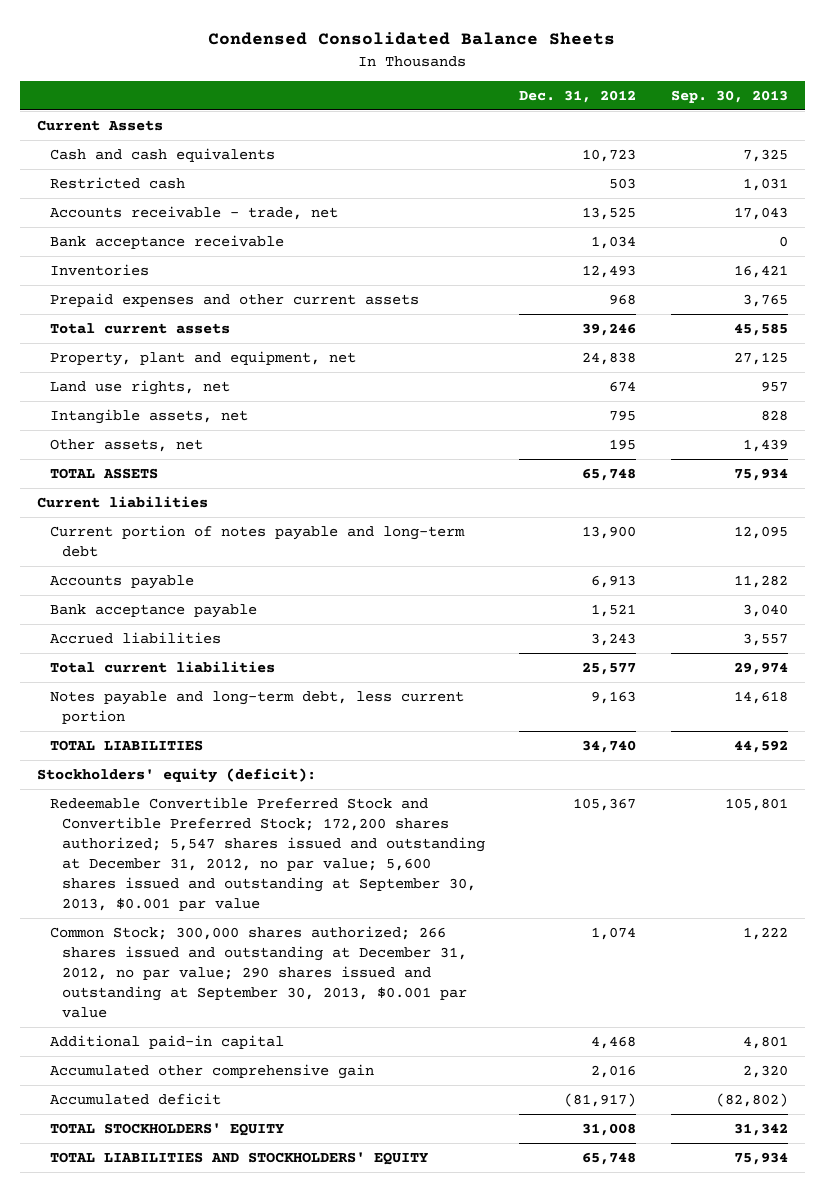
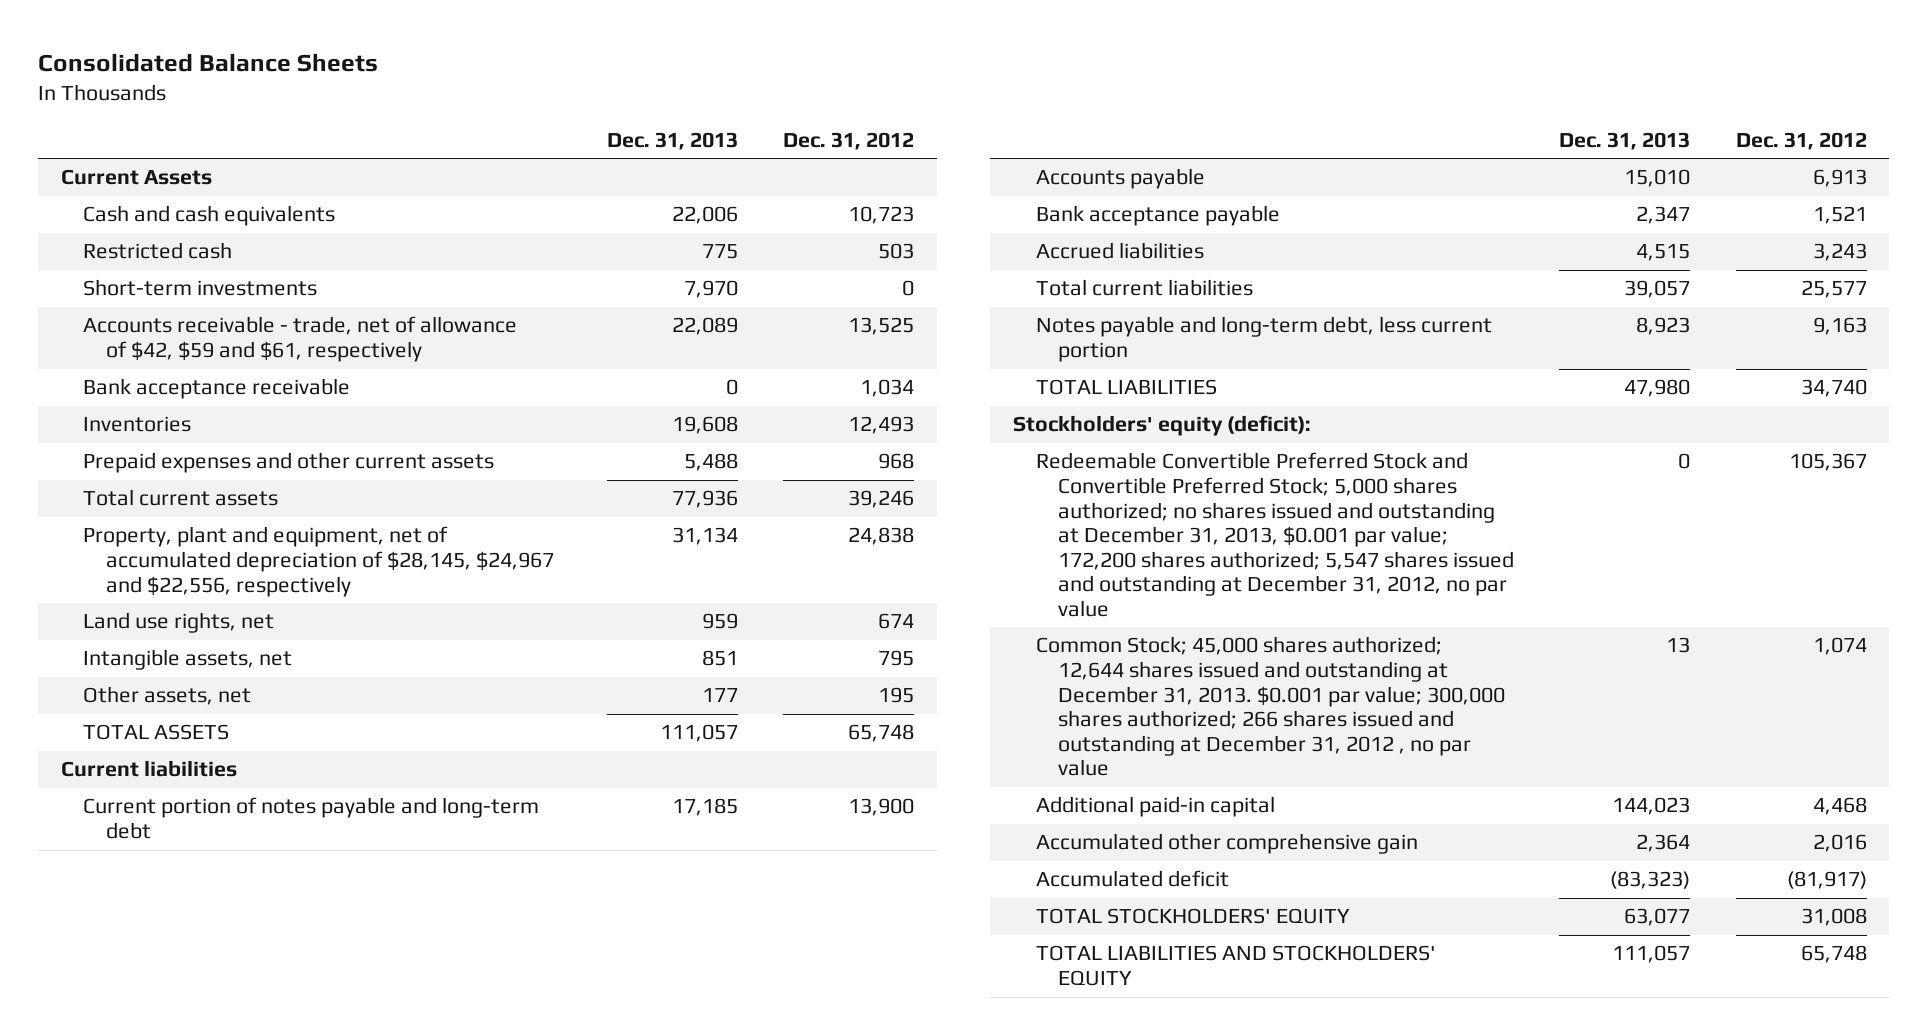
- Condensed Consolidated Balance Sheets
+ Consolidated Balance Sheets
- | Dec. 31, 2012 | Sep. 30, 2013
+ | Dec. 31, 2013 | Dec. 31, 2012
- Accounts receivable - trade, net | 13,525 | 17,043
+ Short-term investments | 7,970 | 0
+ Accounts receivable - trade, net of allowance of $42, $59 and $61, respectively | 22,089 | 13,525
- Property, plant and equipment, net | 24,838 | 27,125
+ Property, plant and equipment, net of accumulated depreciation of $28,145, $24,967 and $22,556, respectively | 31,134 | 24,838
- Redeemable Convertible Preferred Stock and Convertible Preferred Stock; 172,200 shares authorized; 5,547 shares issued and outstanding at December 31, 2012, no par value; 5,600 shares issued and outstanding at September 30, 2013, $0.001 par value | 105,367 | 105,801
- Common Stock; 300,000 shares authorized; 266 shares issued and outstanding at December 31, 2012, no par value; 290 shares issued and outstanding at September 30, 2013, $0.001 par value | 1,074 | 1,222
+ Redeemable Convertible Preferred Stock and Convertible Preferred Stock; 5,000 shares authorized; no shares issued and outstanding at December 31, 2013, $0.001 par value; 172,200 shares authorized; 5,547 shares issued and outstanding at December 31, 2012, no par value | 0 | 105,367
+ Common Stock; 45,000 shares authorized; 12,644 shares issued and outstanding at December 31, 2013. $0.001 par value; 300,000 shares authorized; 266 shares issued and outstanding at December 31, 2012 , no par value | 13 | 1,074

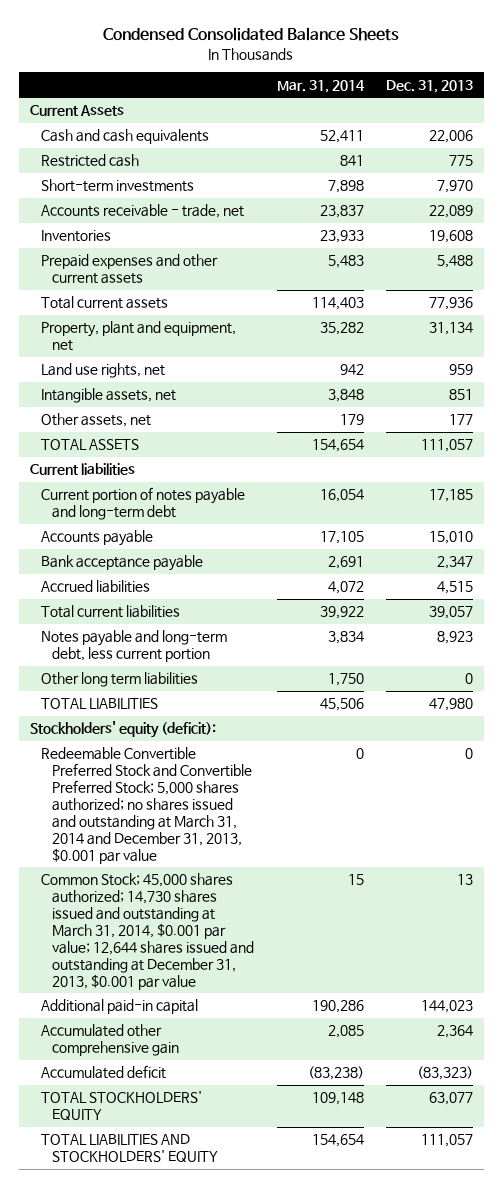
- Consolidated Balance Sheets
+ Condensed Consolidated Balance Sheets
- | Dec. 31, 2013 | Dec. 31, 2012
+ | Mar. 31, 2014 | Dec. 31, 2013
- Accounts receivable - trade, net of allowance of $42, $59 and $61, respectively | 22,089 | 13,525
- Bank acceptance receivable | 0 | 1,034
+ Accounts receivable - trade, net | 23,837 | 22,089
- Property, plant and equipment, net of accumulated depreciation of $28,145, $24,967 and $22,556, respectively | 31,134 | 24,838
+ Property, plant and equipment, net | 35,282 | 31,134
+ Other long term liabilities | 1,750 | 0
- Redeemable Convertible Preferred Stock and Convertible Preferred Stock; 5,000 shares authorized; no shares issued and outstanding at December 31, 2013, $0.001 par value; 172,200 shares authorized; 5,547 shares issued and outstanding at December 31, 2012, no par value | 0 | 105,367
- Common Stock; 45,000 shares authorized; 12,644 shares issued and outstanding at December 31, 2013. $0.001 par value; 300,000 shares authorized; 266 shares issued and outstanding at December 31, 2012 , no par value | 13 | 1,074
+ Redeemable Convertible Preferred Stock and Convertible Preferred Stock; 5,000 shares authorized; no shares issued and outstanding at March 31, 2014 and December 31, 2013, $0.001 par value | 0 | 0
+ Common Stock; 45,000 shares authorized; 14,730 shares issued and outstanding at March 31, 2014, $0.001 par value; 12,644 shares issued and outstanding at December 31, 2013, $0.001 par value | 15 | 13

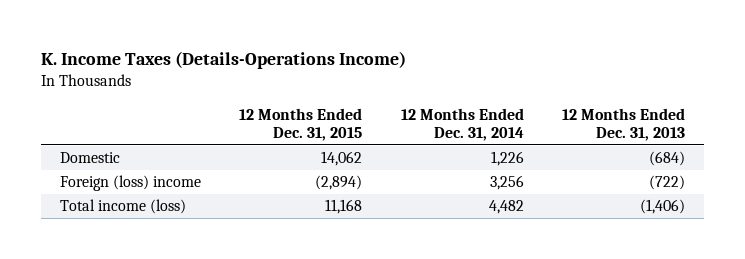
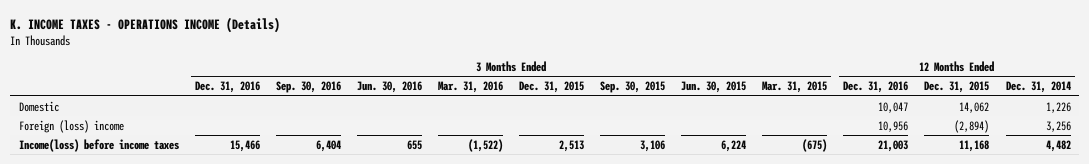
- K. Income Taxes (Details-Operations Income)
+ K. INCOME TAXES - OPERATIONS INCOME (Details)
- | 12 Months Ended Dec. 31, 2015 | 12 Months Ended Dec. 31, 2014 | 12 Months Ended Dec. 31, 2013
+ | 3 Months Ended Dec. 31, 2016 | 3 Months Ended Sep. 30, 2016 | 3 Months Ended Jun. 30, 2016 | 3 Months Ended Mar. 31, 2016 | 3 Months Ended Dec. 31, 2015 | 3 Months Ended Sep. 30, 2015 | 3 Months Ended Jun. 30, 2015 | 3 Months Ended Mar. 31, 2015 | 12 Months Ended Dec. 31, 2016 | 12 Months Ended Dec. 31, 2015 | 12 Months Ended Dec. 31, 2014
- Total income (loss) | 11,168 | 4,482 | (1,406)
+ Income(loss) before income taxes | 15,466 | 6,404 | 655 | (1,522) | 2,513 | 3,106 | 6,224 | (675) | 21,003 | 11,168 | 4,482

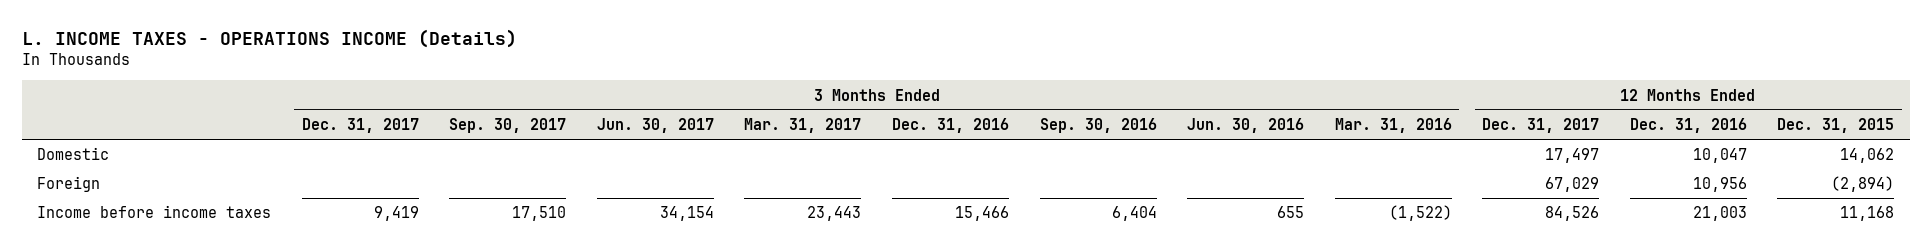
- K. INCOME TAXES - OPERATIONS INCOME (Details)
+ L. INCOME TAXES - OPERATIONS INCOME (Details)
- | 3 Months Ended Dec. 31, 2016 | 3 Months Ended Sep. 30, 2016 | 3 Months Ended Jun. 30, 2016 | 3 Months Ended Mar. 31, 2016 | 3 Months Ended Dec. 31, 2015 | 3 Months Ended Sep. 30, 2015 | 3 Months Ended Jun. 30, 2015 | 3 Months Ended Mar. 31, 2015 | 12 Months Ended Dec. 31, 2016 | 12 Months Ended Dec. 31, 2015 | 12 Months Ended Dec. 31, 2014
+ | 3 Months Ended Dec. 31, 2017 | 3 Months Ended Sep. 30, 2017 | 3 Months Ended Jun. 30, 2017 | 3 Months Ended Mar. 31, 2017 | 3 Months Ended Dec. 31, 2016 | 3 Months Ended Sep. 30, 2016 | 3 Months Ended Jun. 30, 2016 | 3 Months Ended Mar. 31, 2016 | 12 Months Ended Dec. 31, 2017 | 12 Months Ended Dec. 31, 2016 | 12 Months Ended Dec. 31, 2015
- Foreign (loss) income | | | | | | | | | 10,956 | (2,894) | 3,256
- Income(loss) before income taxes | 15,466 | 6,404 | 655 | (1,522) | 2,513 | 3,106 | 6,224 | (675) | 21,003 | 11,168 | 4,482
+ Foreign | | | | | | | | | 67,029 | 10,956 | (2,894)
+ Income before income taxes | 9,419 | 17,510 | 34,154 | 23,443 | 15,466 | 6,404 | 655 | (1,522) | 84,526 | 21,003 | 11,168

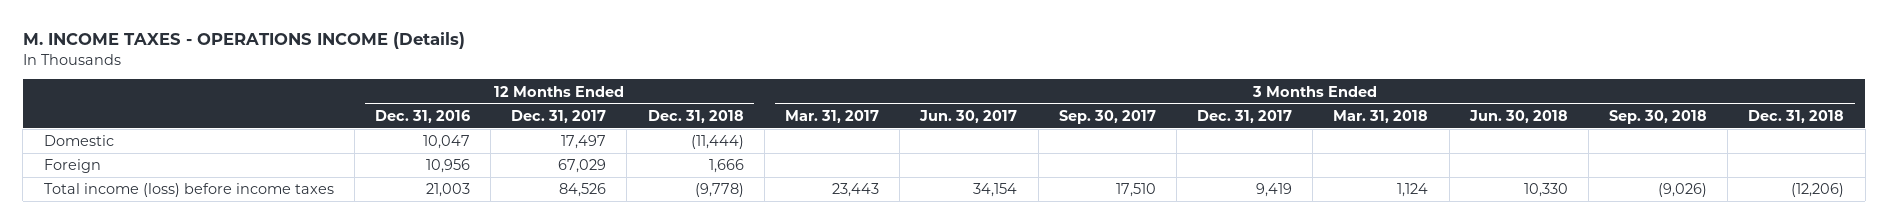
- L. INCOME TAXES - OPERATIONS INCOME (Details)
+ M. INCOME TAXES - OPERATIONS INCOME (Details)
- | 3 Months Ended Dec. 31, 2017 | 3 Months Ended Sep. 30, 2017 | 3 Months Ended Jun. 30, 2017 | 3 Months Ended Mar. 31, 2017 | 3 Months Ended Dec. 31, 2016 | 3 Months Ended Sep. 30, 2016 | 3 Months Ended Jun. 30, 2016 | 3 Months Ended Mar. 31, 2016 | 12 Months Ended Dec. 31, 2017 | 12 Months Ended Dec. 31, 2016 | 12 Months Ended Dec. 31, 2015
+ | 12 Months Ended Dec. 31, 2016 | 12 Months Ended Dec. 31, 2017 | 12 Months Ended Dec. 31, 2018 | 3 Months Ended Mar. 31, 2017 | 3 Months Ended Jun. 30, 2017 | 3 Months Ended Sep. 30, 2017 | 3 Months Ended Dec. 31, 2017 | 3 Months Ended Mar. 31, 2018 | 3 Months Ended Jun. 30, 2018 | 3 Months Ended Sep. 30, 2018 | 3 Months Ended Dec. 31, 2018
- Income before income taxes | 9,419 | 17,510 | 34,154 | 23,443 | 15,466 | 6,404 | 655 | (1,522) | 84,526 | 21,003 | 11,168
+ Total income (loss) before income taxes | 21,003 | 84,526 | (9,778) | 23,443 | 34,154 | 17,510 | 9,419 | 1,124 | 10,330 | (9,026) | (12,206)

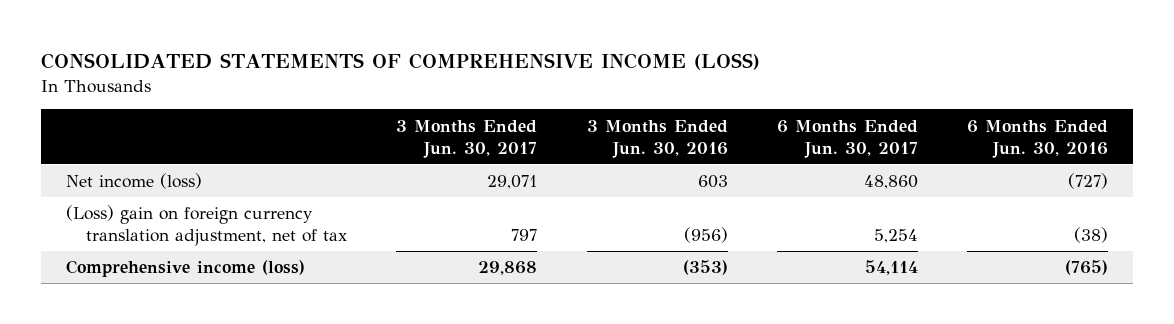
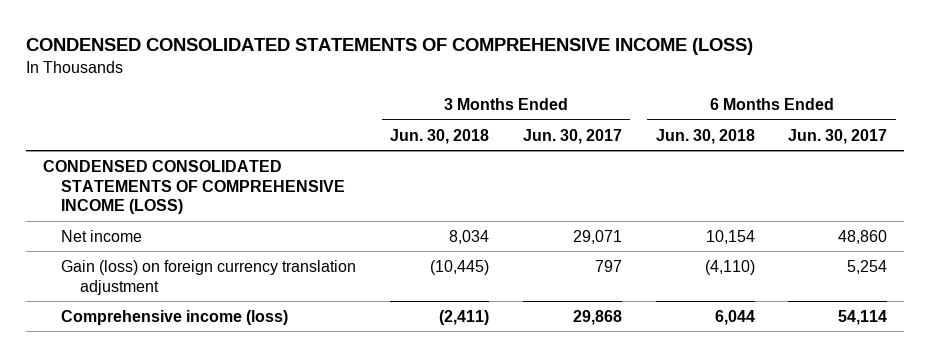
- CONSOLIDATED STATEMENTS OF COMPREHENSIVE INCOME (LOSS)
+ CONDENSED CONSOLIDATED STATEMENTS OF COMPREHENSIVE INCOME (LOSS)
- | 3 Months Ended Jun. 30, 2017 | 3 Months Ended Jun. 30, 2016 | 6 Months Ended Jun. 30, 2017 | 6 Months Ended Jun. 30, 2016
+ | 3 Months Ended Jun. 30, 2018 | 3 Months Ended Jun. 30, 2017 | 6 Months Ended Jun. 30, 2018 | 6 Months Ended Jun. 30, 2017
- Net income (loss) | 29,071 | 603 | 48,860 | (727)
- (Loss) gain on foreign currency translation adjustment, net of tax | 797 | (956) | 5,254 | (38)
+ CONDENSED CONSOLIDATED STATEMENTS OF COMPREHENSIVE INCOME (LOSS)
+ Net income | 8,034 | 29,071 | 10,154 | 48,860
+ Gain (loss) on foreign currency translation adjustment | (10,445) | 797 | (4,110) | 5,254

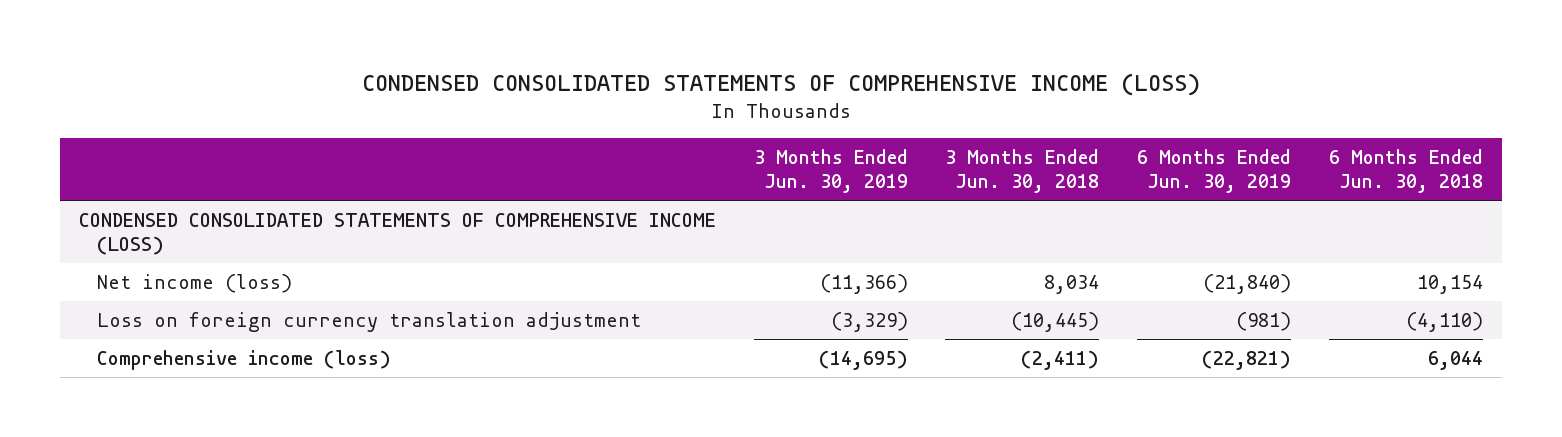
- | 3 Months Ended Jun. 30, 2018 | 3 Months Ended Jun. 30, 2017 | 6 Months Ended Jun. 30, 2018 | 6 Months Ended Jun. 30, 2017
+ | 3 Months Ended Jun. 30, 2019 | 3 Months Ended Jun. 30, 2018 | 6 Months Ended Jun. 30, 2019 | 6 Months Ended Jun. 30, 2018
- Net income | 8,034 | 29,071 | 10,154 | 48,860
- Gain (loss) on foreign currency translation adjustment | (10,445) | 797 | (4,110) | 5,254
+ Net income (loss) | (11,366) | 8,034 | (21,840) | 10,154
+ Loss on foreign currency translation adjustment | (3,329) | (10,445) | (981) | (4,110)

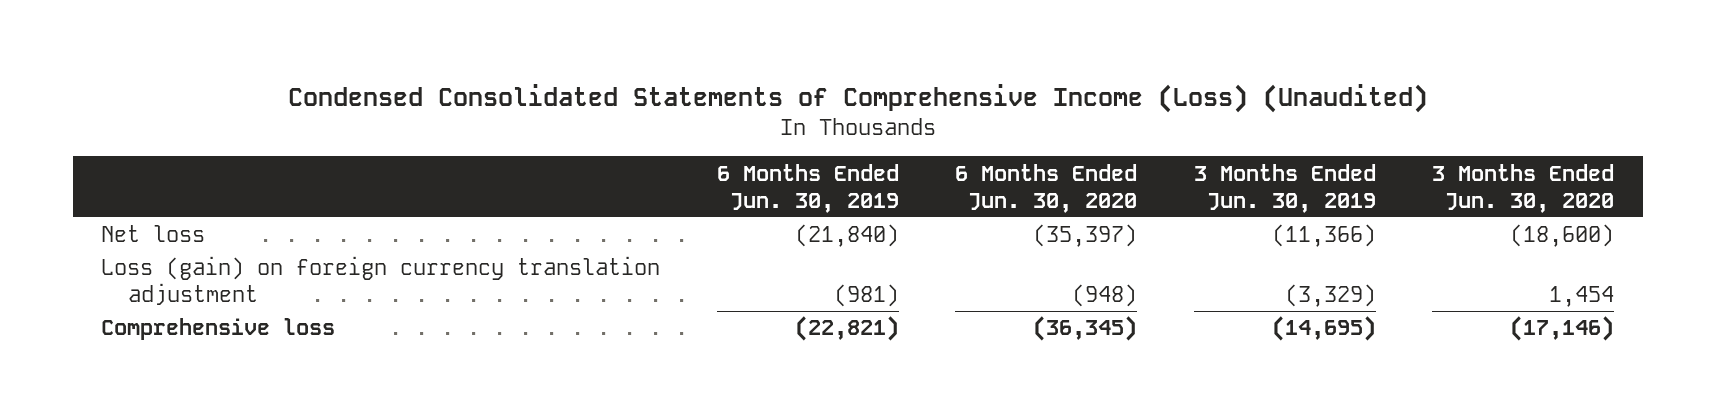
- CONDENSED CONSOLIDATED STATEMENTS OF COMPREHENSIVE INCOME (LOSS)
+ Condensed Consolidated Statements of Comprehensive Income (Loss) (Unaudited)
- | 3 Months Ended Jun. 30, 2019 | 3 Months Ended Jun. 30, 2018 | 6 Months Ended Jun. 30, 2019 | 6 Months Ended Jun. 30, 2018
+ | 6 Months Ended Jun. 30, 2019 | 6 Months Ended Jun. 30, 2020 | 3 Months Ended Jun. 30, 2019 | 3 Months Ended Jun. 30, 2020
- CONDENSED CONSOLIDATED STATEMENTS OF COMPREHENSIVE INCOME (LOSS)
- Net income (loss) | (11,366) | 8,034 | (21,840) | 10,154
- Loss on foreign currency translation adjustment | (3,329) | (10,445) | (981) | (4,110)
- Comprehensive income (loss) | (14,695) | (2,411) | (22,821) | 6,044
+ Net loss | (21,840) | (35,397) | (11,366) | (18,600)
+ Loss (gain) on foreign currency translation adjustment | (981) | (948) | (3,329) | 1,454
+ Comprehensive loss | (22,821) | (36,345) | (14,695) | (17,146)

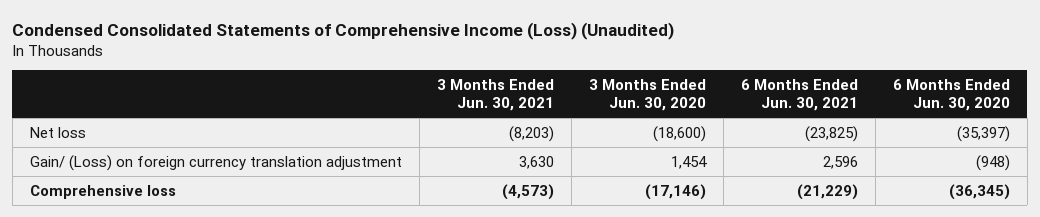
- | 6 Months Ended Jun. 30, 2019 | 6 Months Ended Jun. 30, 2020 | 3 Months Ended Jun. 30, 2019 | 3 Months Ended Jun. 30, 2020
+ | 3 Months Ended Jun. 30, 2021 | 3 Months Ended Jun. 30, 2020 | 6 Months Ended Jun. 30, 2021 | 6 Months Ended Jun. 30, 2020
- Loss (gain) on foreign currency translation adjustment | (981) | (948) | (3,329) | 1,454
+ Gain/ (Loss) on foreign currency translation adjustment | 3,630 | 1,454 | 2,596 | (948)

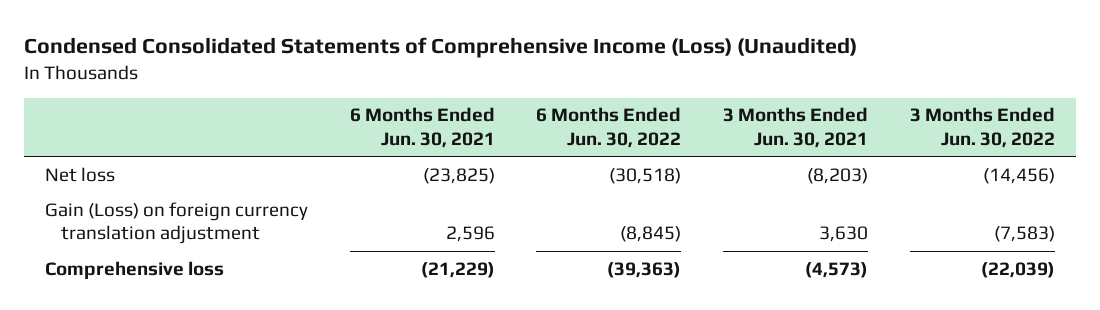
- | 3 Months Ended Jun. 30, 2021 | 3 Months Ended Jun. 30, 2020 | 6 Months Ended Jun. 30, 2021 | 6 Months Ended Jun. 30, 2020
+ | 6 Months Ended Jun. 30, 2021 | 6 Months Ended Jun. 30, 2022 | 3 Months Ended Jun. 30, 2021 | 3 Months Ended Jun. 30, 2022
- Gain/ (Loss) on foreign currency translation adjustment | 3,630 | 1,454 | 2,596 | (948)
+ Gain (Loss) on foreign currency translation adjustment | 2,596 | (8,845) | 3,630 | (7,583)

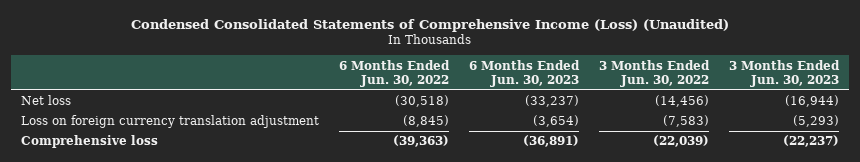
- | 6 Months Ended Jun. 30, 2021 | 6 Months Ended Jun. 30, 2022 | 3 Months Ended Jun. 30, 2021 | 3 Months Ended Jun. 30, 2022
+ | 6 Months Ended Jun. 30, 2022 | 6 Months Ended Jun. 30, 2023 | 3 Months Ended Jun. 30, 2022 | 3 Months Ended Jun. 30, 2023
- Gain (Loss) on foreign currency translation adjustment | 2,596 | (8,845) | 3,630 | (7,583)
+ Loss on foreign currency translation adjustment | (8,845) | (3,654) | (7,583) | (5,293)

